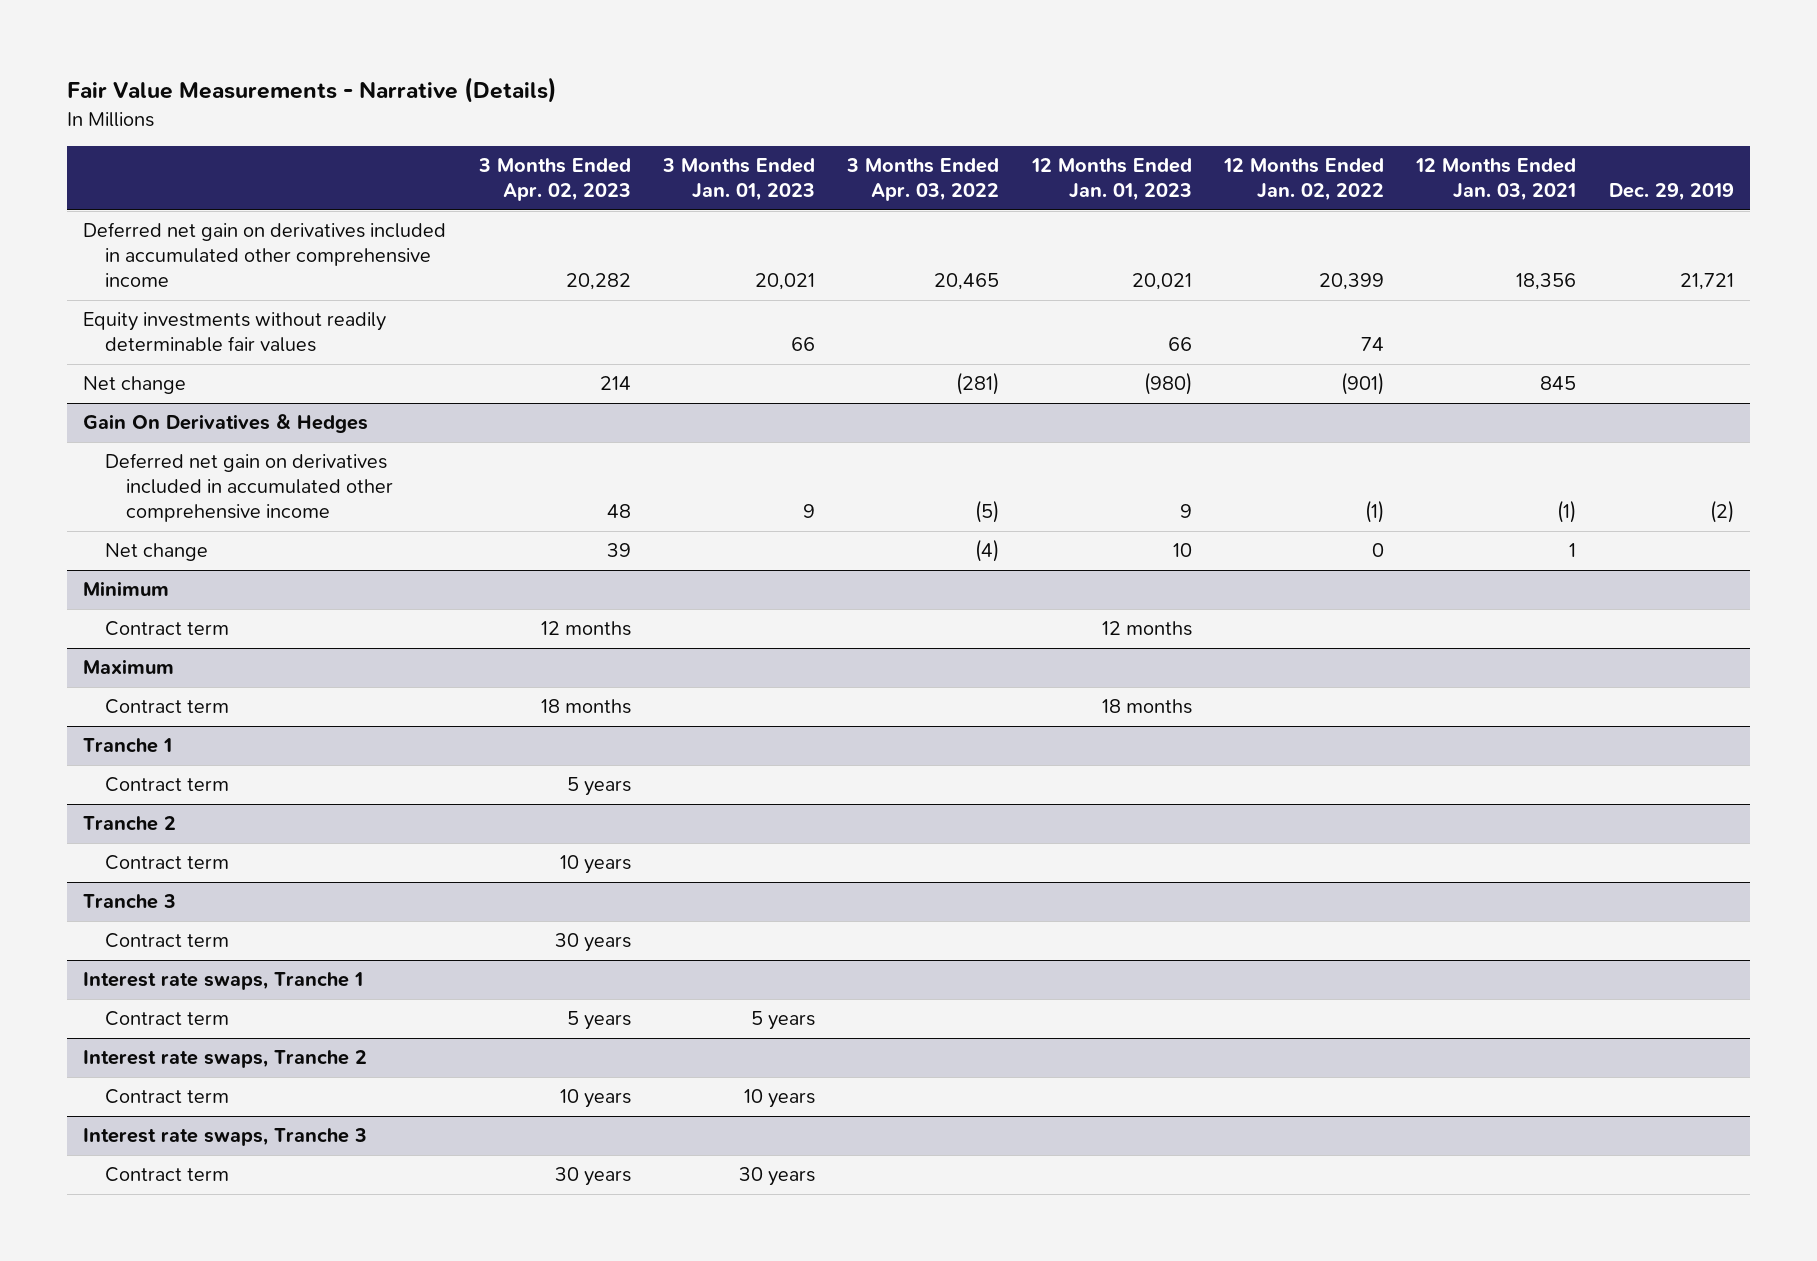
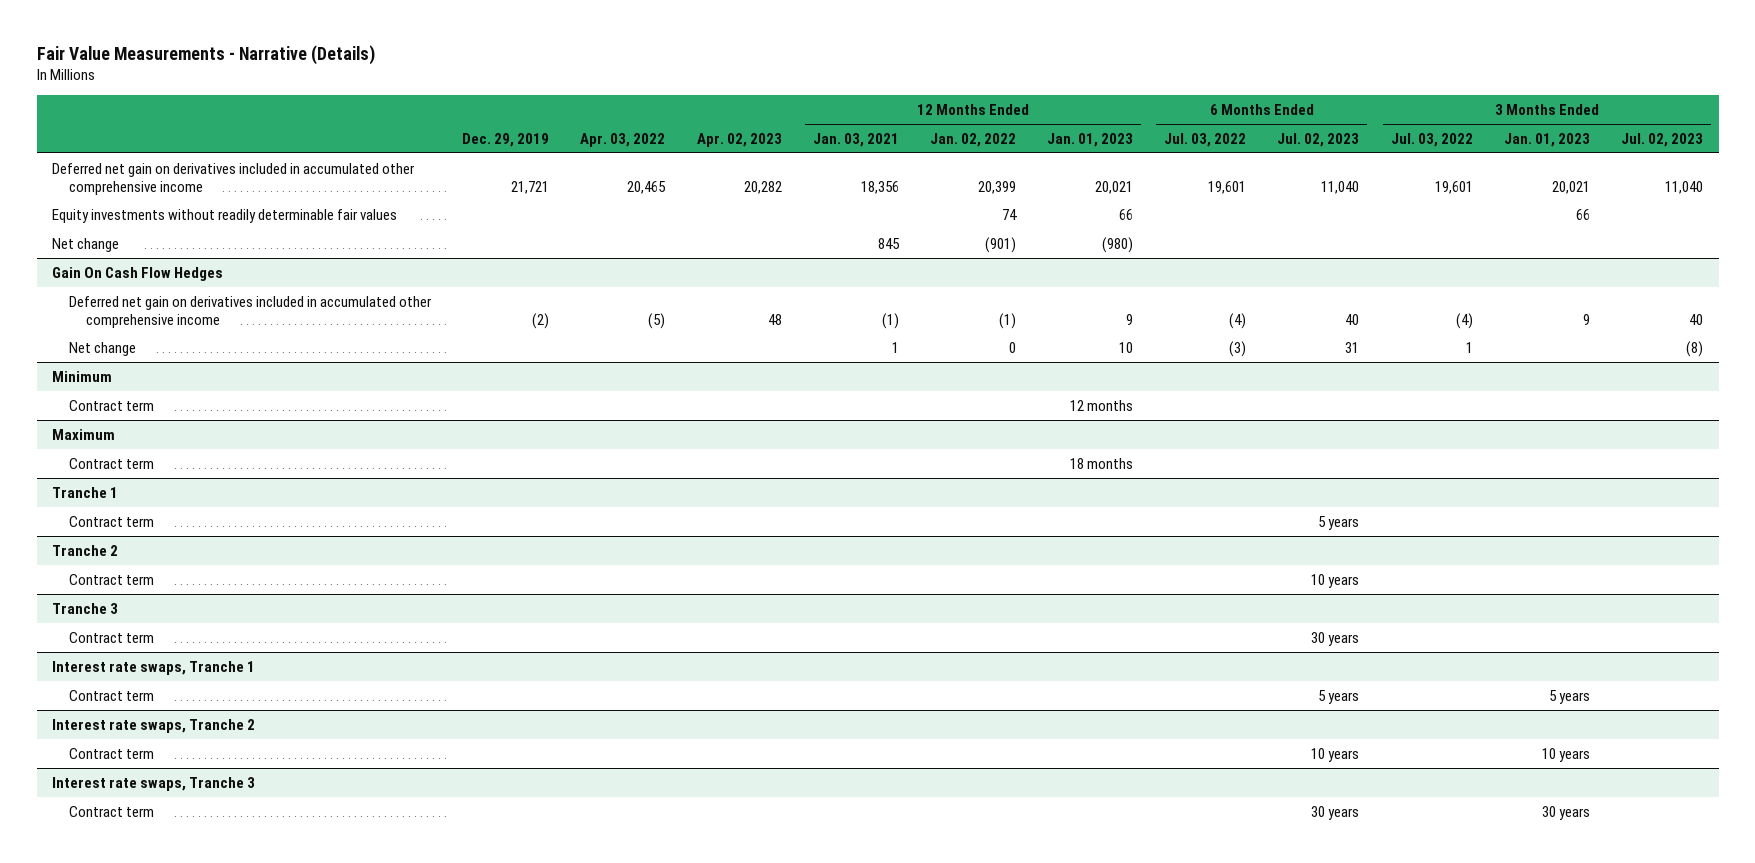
- | 3 Months Ended Apr. 02, 2023 | 3 Months Ended Jan. 01, 2023 | 3 Months Ended Apr. 03, 2022 | 12 Months Ended Jan. 01, 2023 | 12 Months Ended Jan. 02, 2022 | 12 Months Ended Jan. 03, 2021 | Dec. 29, 2019
+ | Dec. 29, 2019 | Apr. 03, 2022 | Apr. 02, 2023 | 12 Months Ended Jan. 03, 2021 | 12 Months Ended Jan. 02, 2022 | 12 Months Ended Jan. 01, 2023 | 6 Months Ended Jul. 03, 2022 | 6 Months Ended Jul. 02, 2023 | 3 Months Ended Jul. 03, 2022 | 3 Months Ended Jan. 01, 2023 | 3 Months Ended Jul. 02, 2023
- Gain On Derivatives & Hedges
+ Gain On Cash Flow Hedges

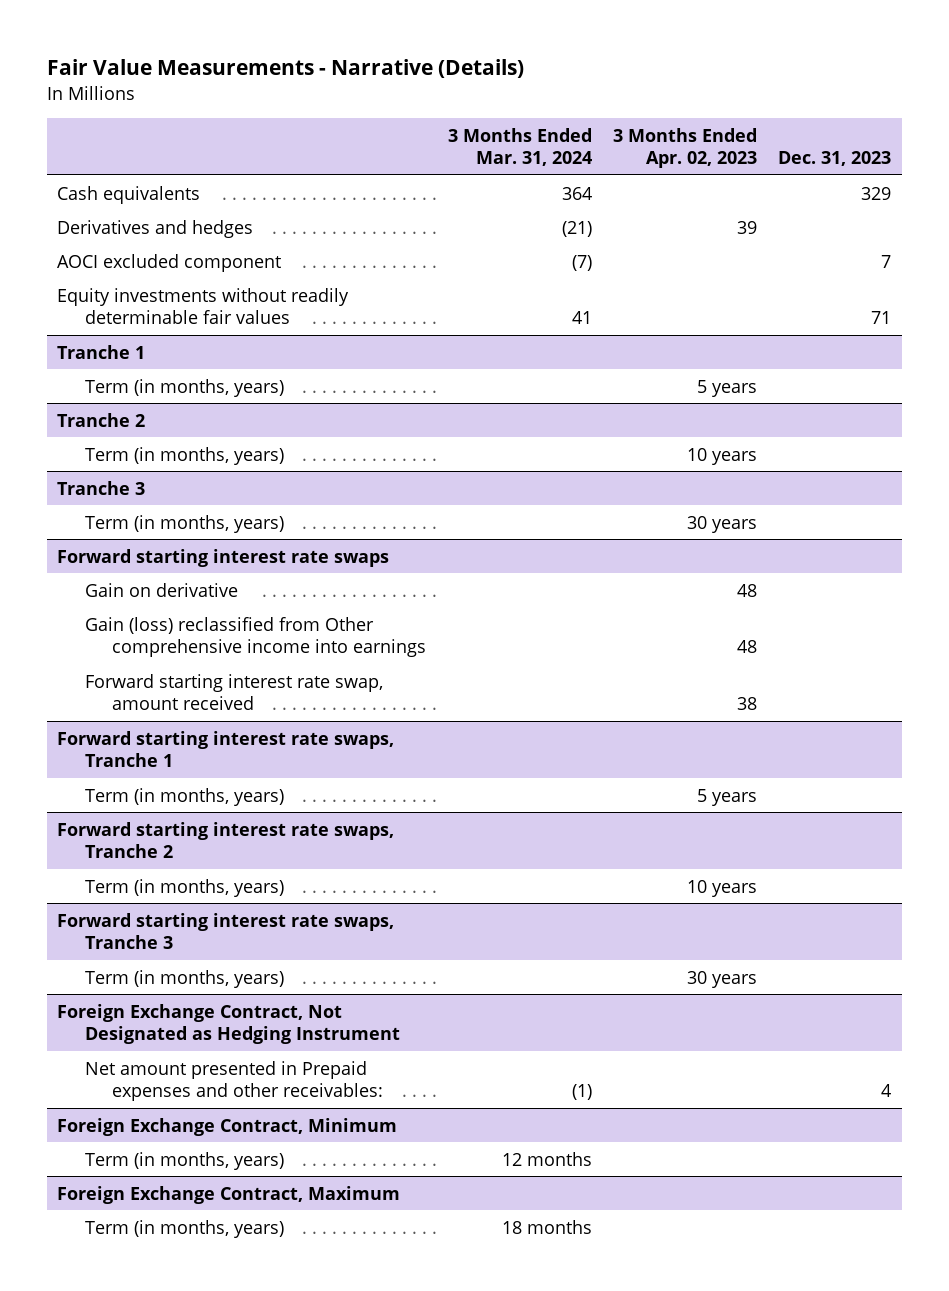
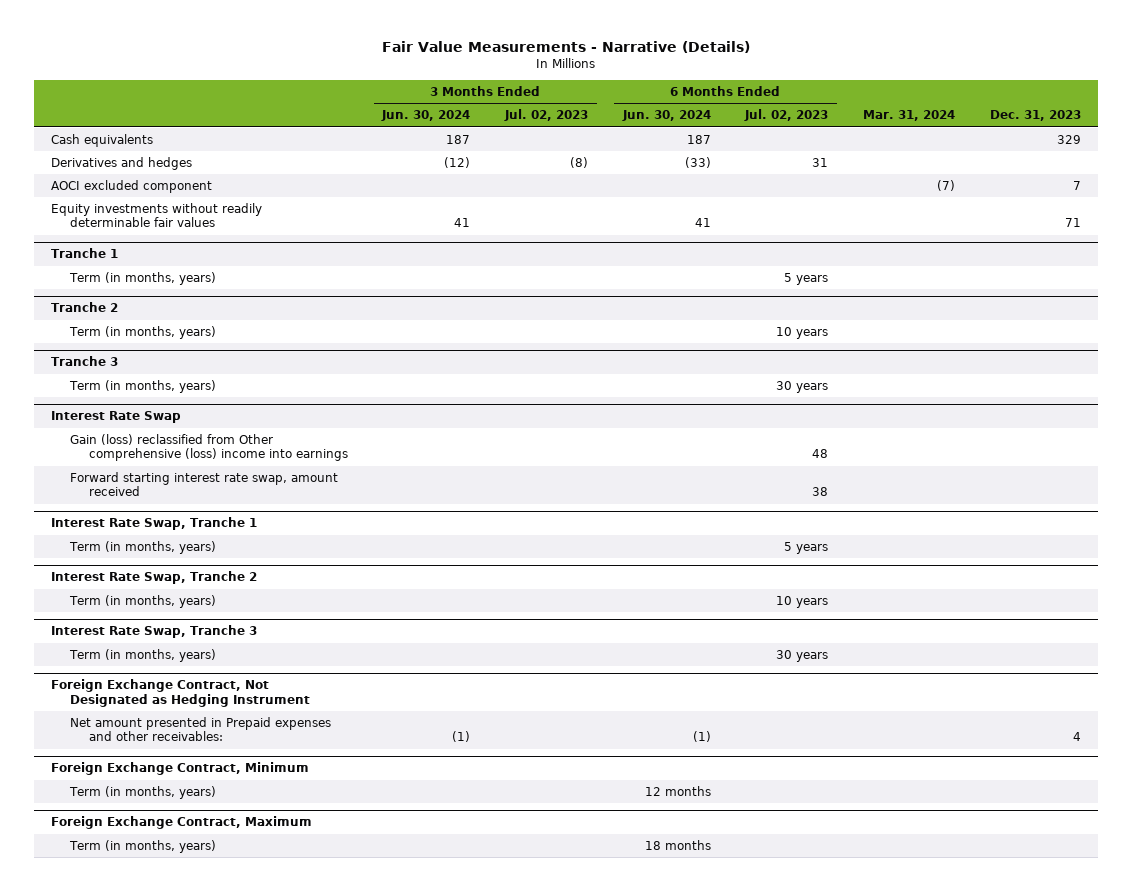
- | 3 Months Ended Mar. 31, 2024 | 3 Months Ended Apr. 02, 2023 | Dec. 31, 2023
+ | 3 Months Ended Jun. 30, 2024 | 3 Months Ended Jul. 02, 2023 | 6 Months Ended Jun. 30, 2024 | 6 Months Ended Jul. 02, 2023 | Mar. 31, 2024 | Dec. 31, 2023
- Forward starting interest rate swaps
- Gain on derivative | | 48 |
- Gain (loss) reclassified from Other comprehensive income into earnings | | 48 |
+ Interest Rate Swap
+ Gain (loss) reclassified from Other comprehensive (loss) income into earnings | | | | 48 | |
- Forward starting interest rate swaps, Tranche 1
+ Interest Rate Swap, Tranche 1
- Forward starting interest rate swaps, Tranche 2
+ Interest Rate Swap, Tranche 2
- Forward starting interest rate swaps, Tranche 3
+ Interest Rate Swap, Tranche 3

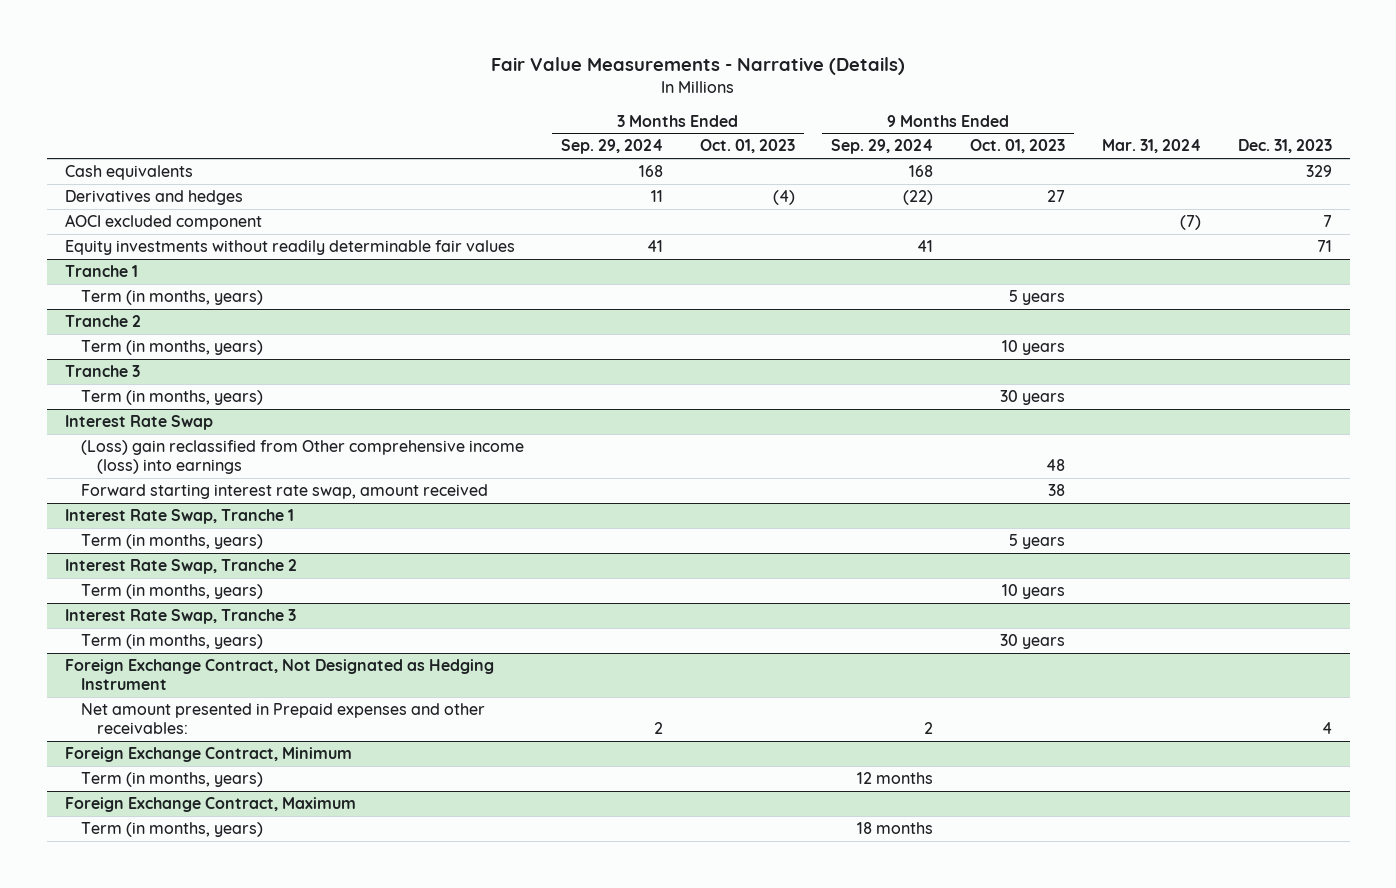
- | 3 Months Ended Jun. 30, 2024 | 3 Months Ended Jul. 02, 2023 | 6 Months Ended Jun. 30, 2024 | 6 Months Ended Jul. 02, 2023 | Mar. 31, 2024 | Dec. 31, 2023
+ | 3 Months Ended Sep. 29, 2024 | 3 Months Ended Oct. 01, 2023 | 9 Months Ended Sep. 29, 2024 | 9 Months Ended Oct. 01, 2023 | Mar. 31, 2024 | Dec. 31, 2023
@ Interest Rate Swap
- Gain (loss) reclassified from Other comprehensive (loss) income into earnings | | | | 48 | |
+ (Loss) gain reclassified from Other comprehensive income (loss) into earnings | | | | 48 | |

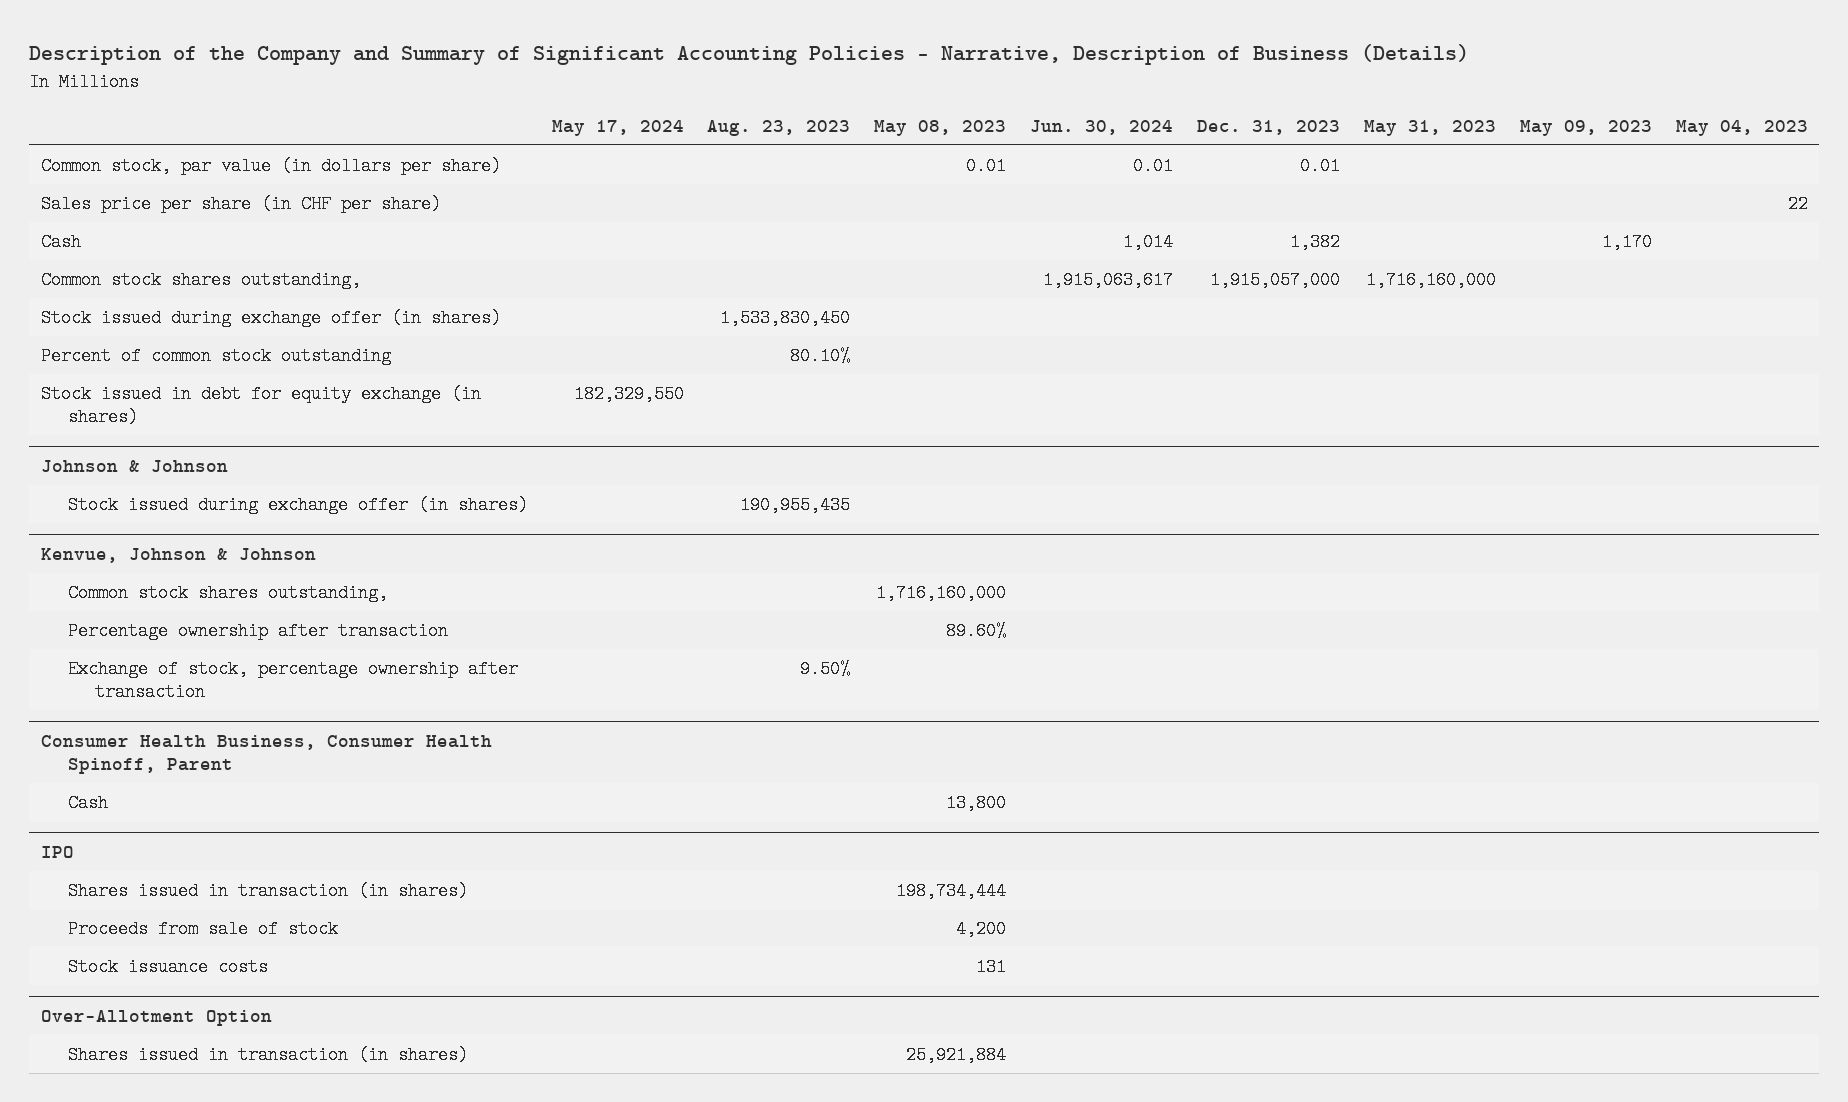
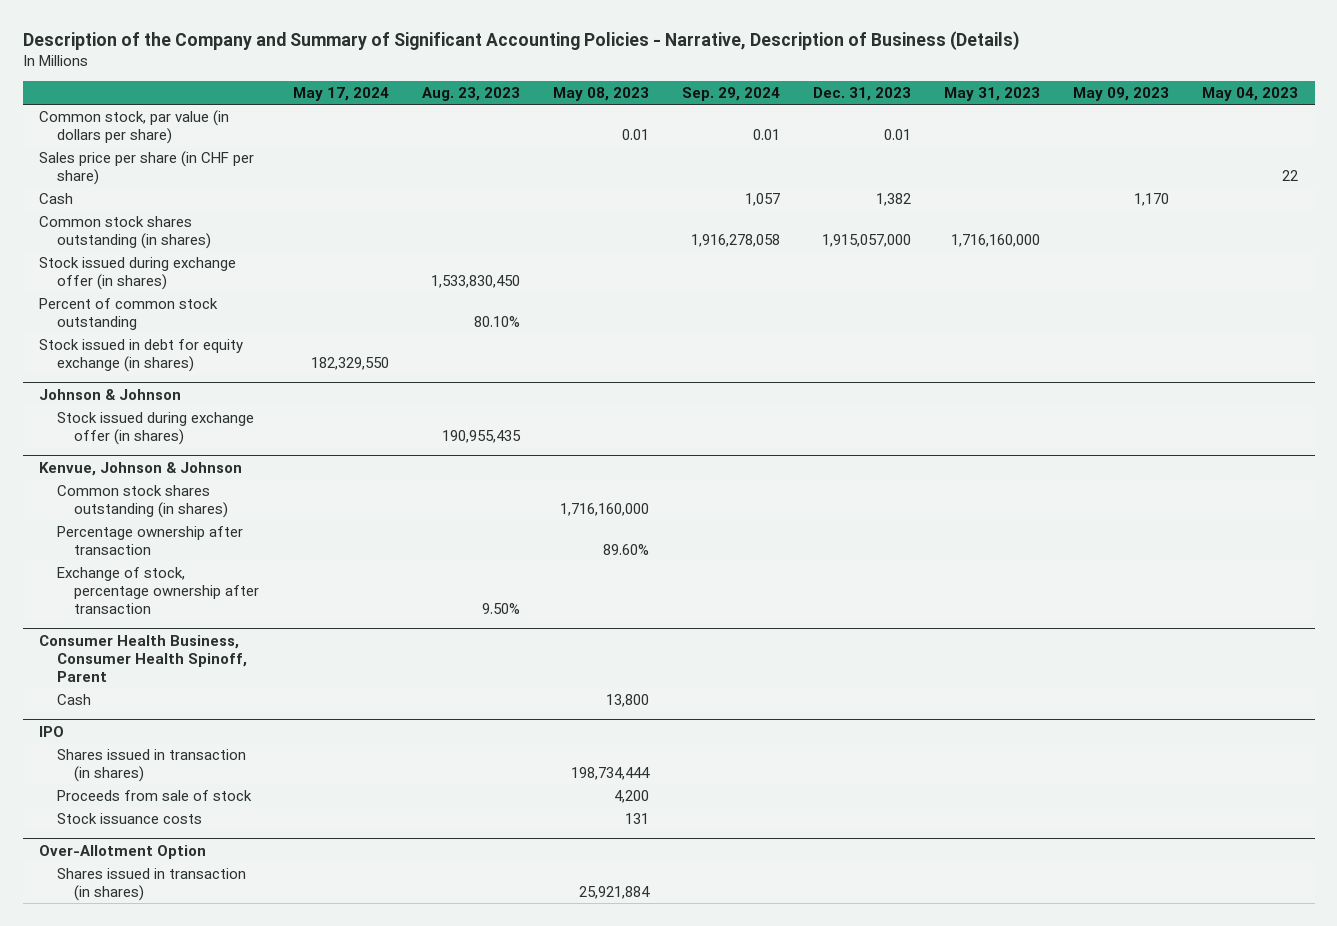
- | May 17, 2024 | Aug. 23, 2023 | May 08, 2023 | Jun. 30, 2024 | Dec. 31, 2023 | May 31, 2023 | May 09, 2023 | May 04, 2023
+ | May 17, 2024 | Aug. 23, 2023 | May 08, 2023 | Sep. 29, 2024 | Dec. 31, 2023 | May 31, 2023 | May 09, 2023 | May 04, 2023
- Common stock shares outstanding, | | | | 1,915,063,617 | 1,915,057,000 | 1,716,160,000 | |
+ Common stock shares outstanding (in shares) | | | | 1,916,278,058 | 1,915,057,000 | 1,716,160,000 | |
@ Kenvue, Johnson & Johnson
- Common stock shares outstanding, | | | 1,716,160,000 | | | | |
+ Common stock shares outstanding (in shares) | | | 1,716,160,000 | | | | |

